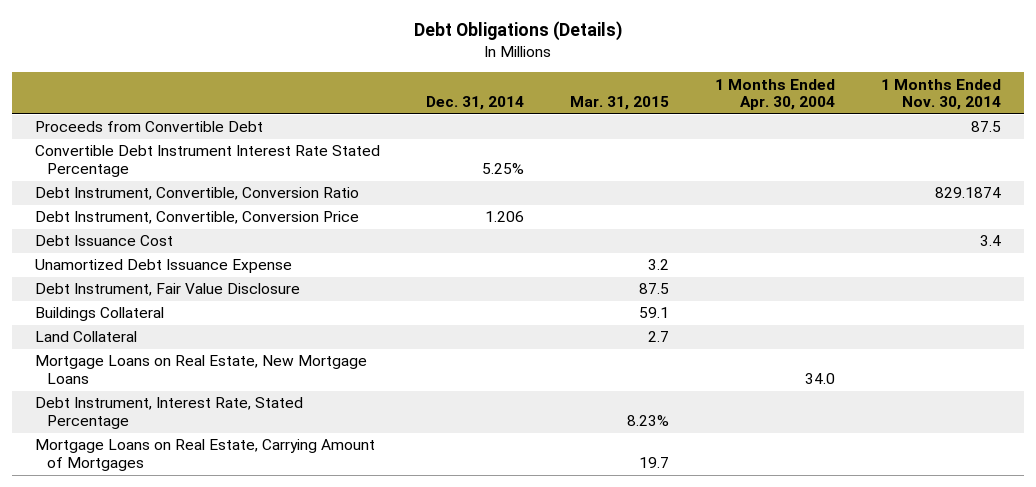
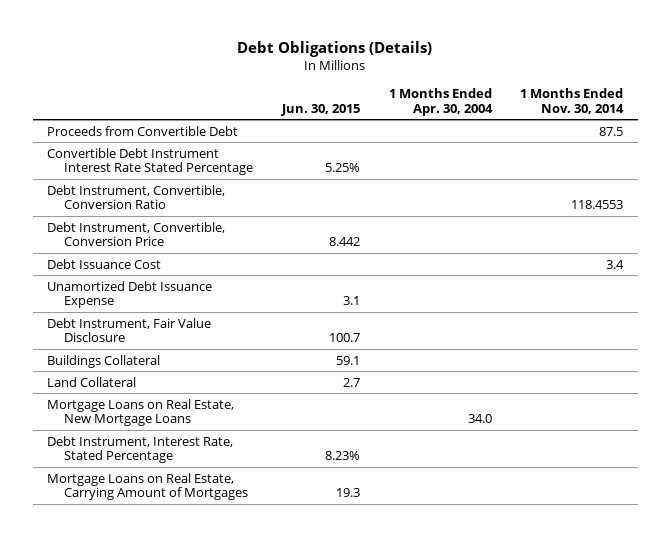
- | Dec. 31, 2014 | Mar. 31, 2015 | 1 Months Ended Apr. 30, 2004 | 1 Months Ended Nov. 30, 2014
+ | Jun. 30, 2015 | 1 Months Ended Apr. 30, 2004 | 1 Months Ended Nov. 30, 2014
- Debt Instrument, Convertible, Conversion Ratio | | | | 829.1874
+ Debt Instrument, Convertible, Conversion Ratio | | | 118.4553

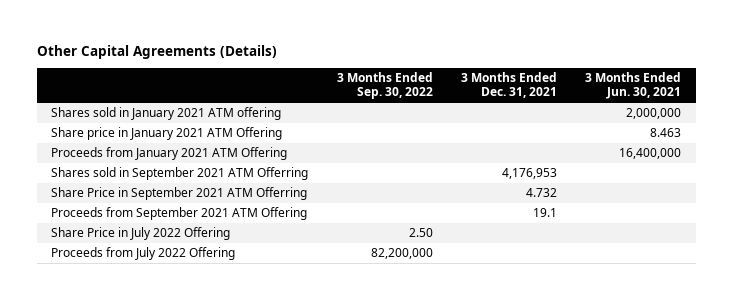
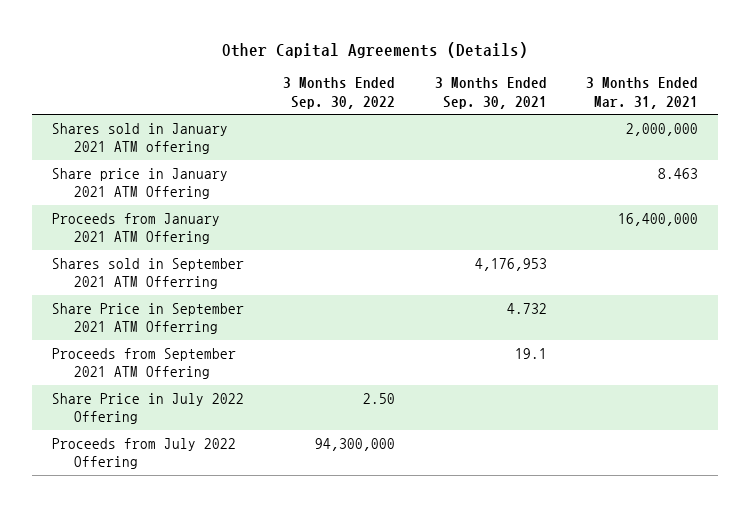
- | 3 Months Ended Sep. 30, 2022 | 3 Months Ended Dec. 31, 2021 | 3 Months Ended Jun. 30, 2021
+ | 3 Months Ended Sep. 30, 2022 | 3 Months Ended Sep. 30, 2021 | 3 Months Ended Mar. 31, 2021
- Proceeds from July 2022 Offering | 82,200,000 | |
+ Proceeds from July 2022 Offering | 94,300,000 | |

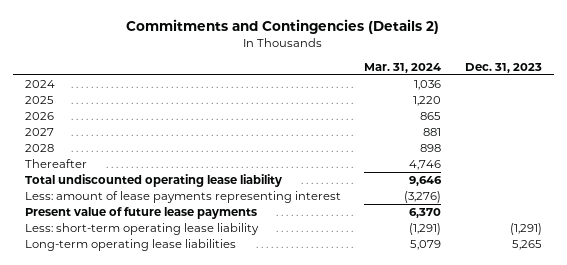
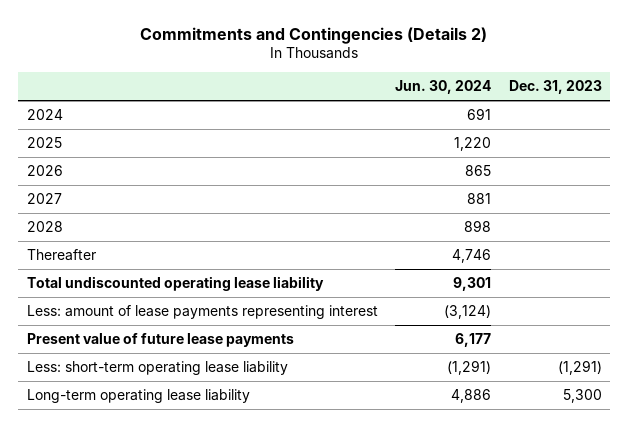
- | Mar. 31, 2024 | Dec. 31, 2023
+ | Jun. 30, 2024 | Dec. 31, 2023
- Long-term operating lease liabilities | 5,079 | 5,265
+ Long-term operating lease liability | 4,886 | 5,300

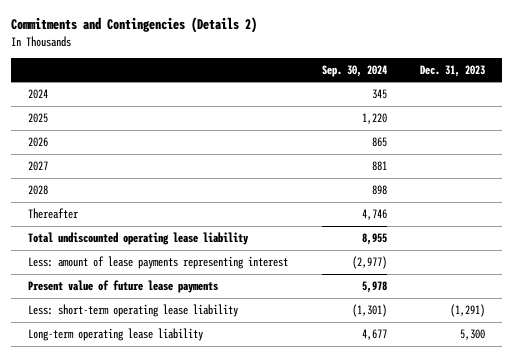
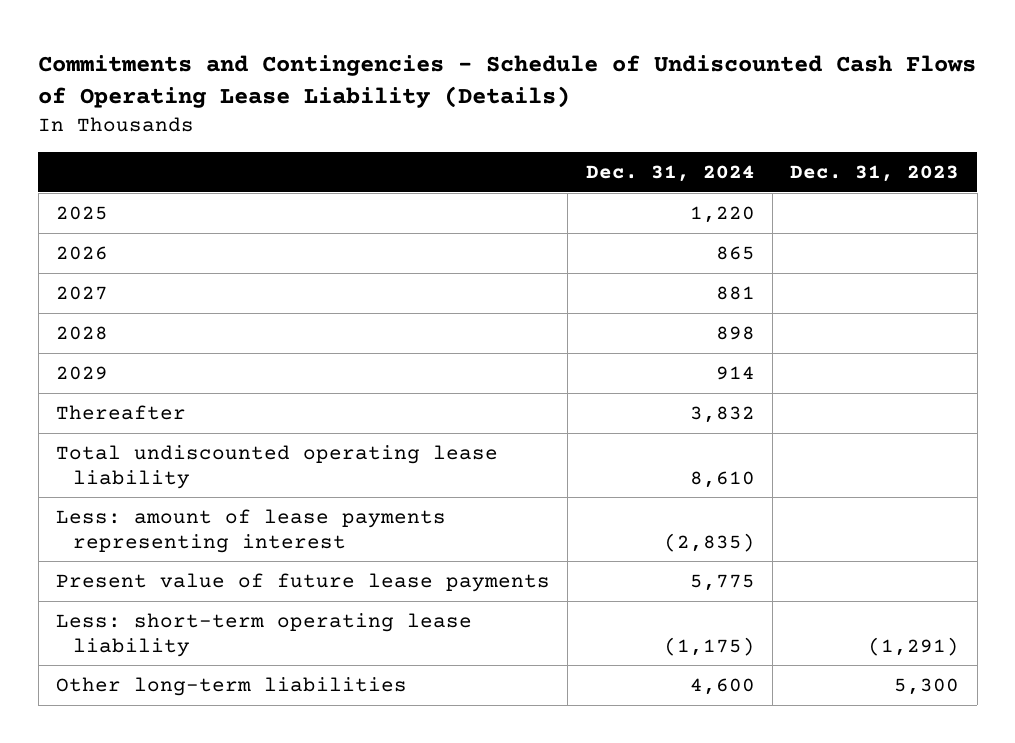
- Commitments and Contingencies (Details 2)
+ Commitments and Contingencies - Schedule of Undiscounted Cash Flows of Operating Lease Liability (Details)
- | Sep. 30, 2024 | Dec. 31, 2023
+ | Dec. 31, 2024 | Dec. 31, 2023
- 2024 | 345 |
+ 2029 | 914 |
- Long-term operating lease liability | 4,677 | 5,300
+ Other long-term liabilities | 4,600 | 5,300

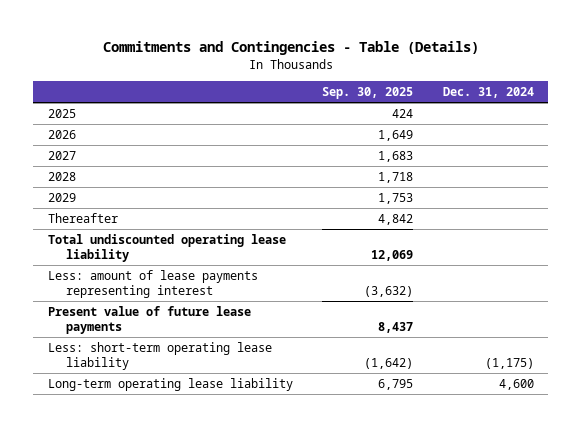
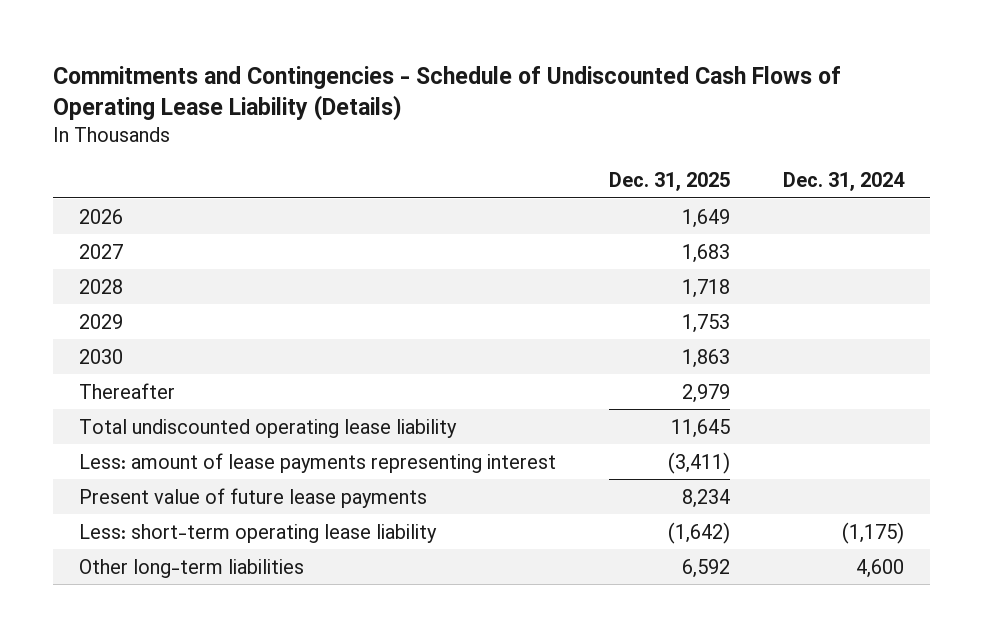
- Commitments and Contingencies - Table (Details)
+ Commitments and Contingencies - Schedule of Undiscounted Cash Flows of Operating Lease Liability (Details)
- | Sep. 30, 2025 | Dec. 31, 2024
+ | Dec. 31, 2025 | Dec. 31, 2024
- 2025 | 424 |
+ 2030 | 1,863 |
- Long-term operating lease liability | 6,795 | 4,600
+ Other long-term liabilities | 6,592 | 4,600

